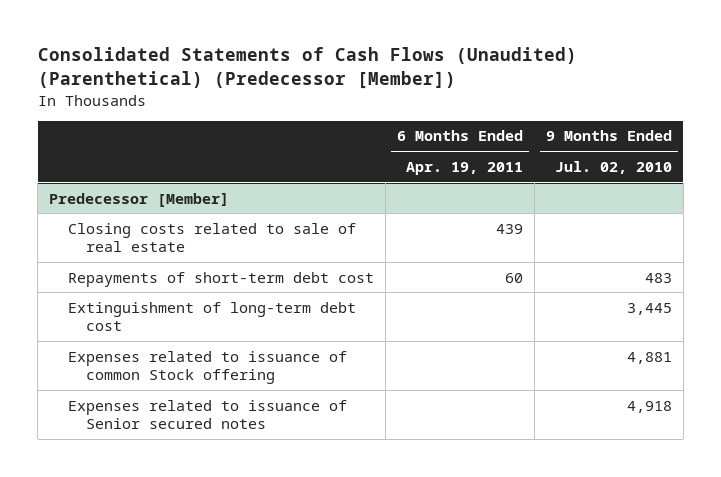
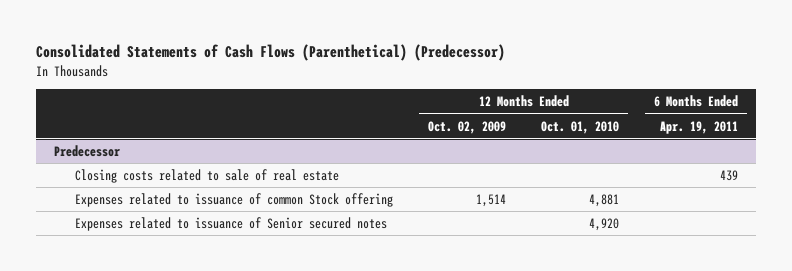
- Consolidated Statements of Cash Flows (Unaudited) (Parenthetical) (Predecessor [Member])
+ Consolidated Statements of Cash Flows (Parenthetical) (Predecessor)
- | 6 Months Ended Apr. 19, 2011 | 9 Months Ended Jul. 02, 2010
+ | 12 Months Ended Oct. 02, 2009 | 12 Months Ended Oct. 01, 2010 | 6 Months Ended Apr. 19, 2011
- Predecessor [Member]
+ Predecessor
- Repayments of short-term debt cost | 60 | 483
- Extinguishment of long-term debt cost | | 3,445

